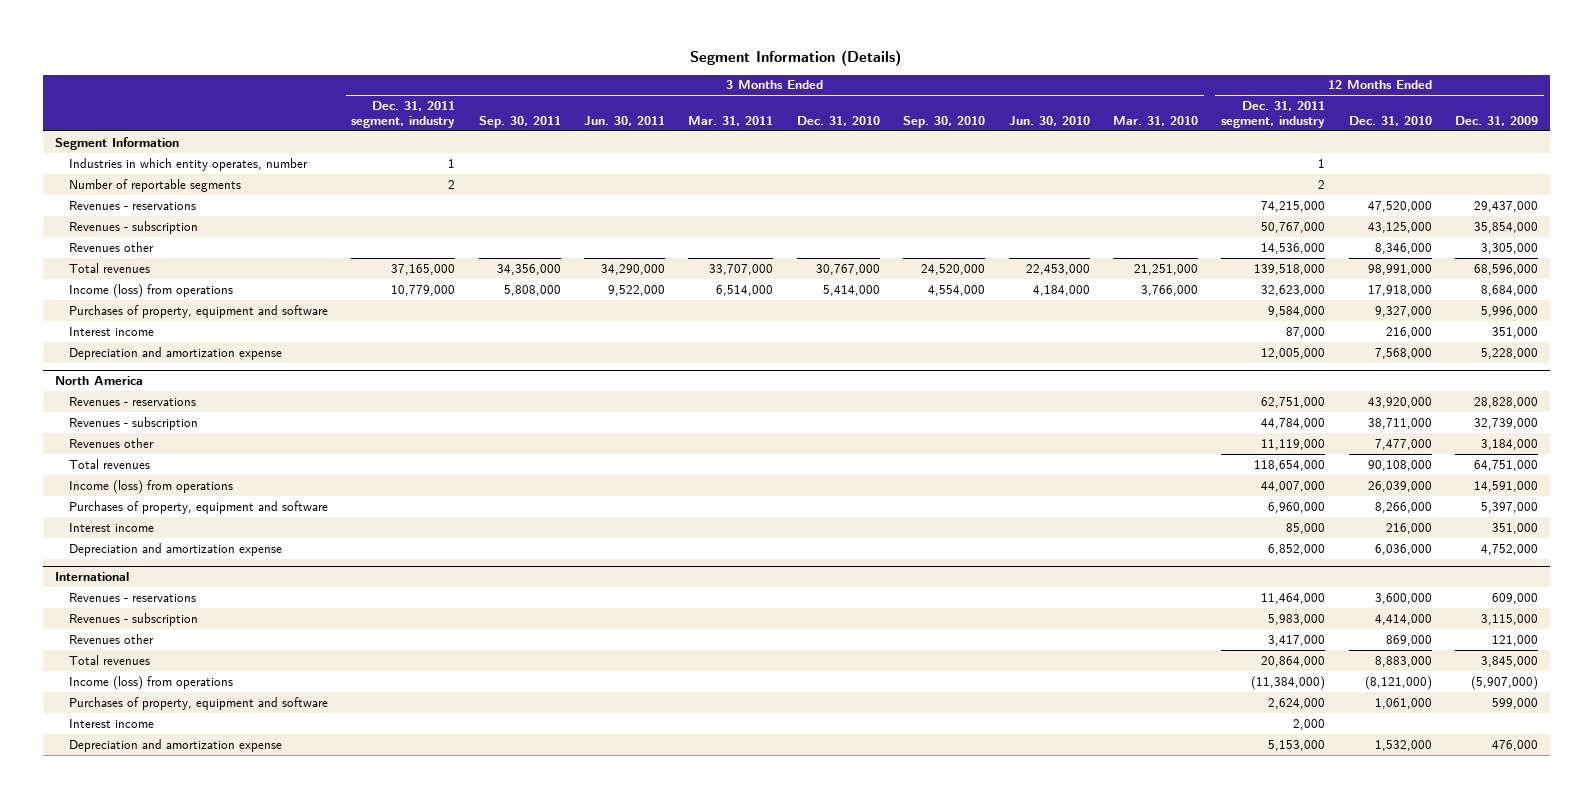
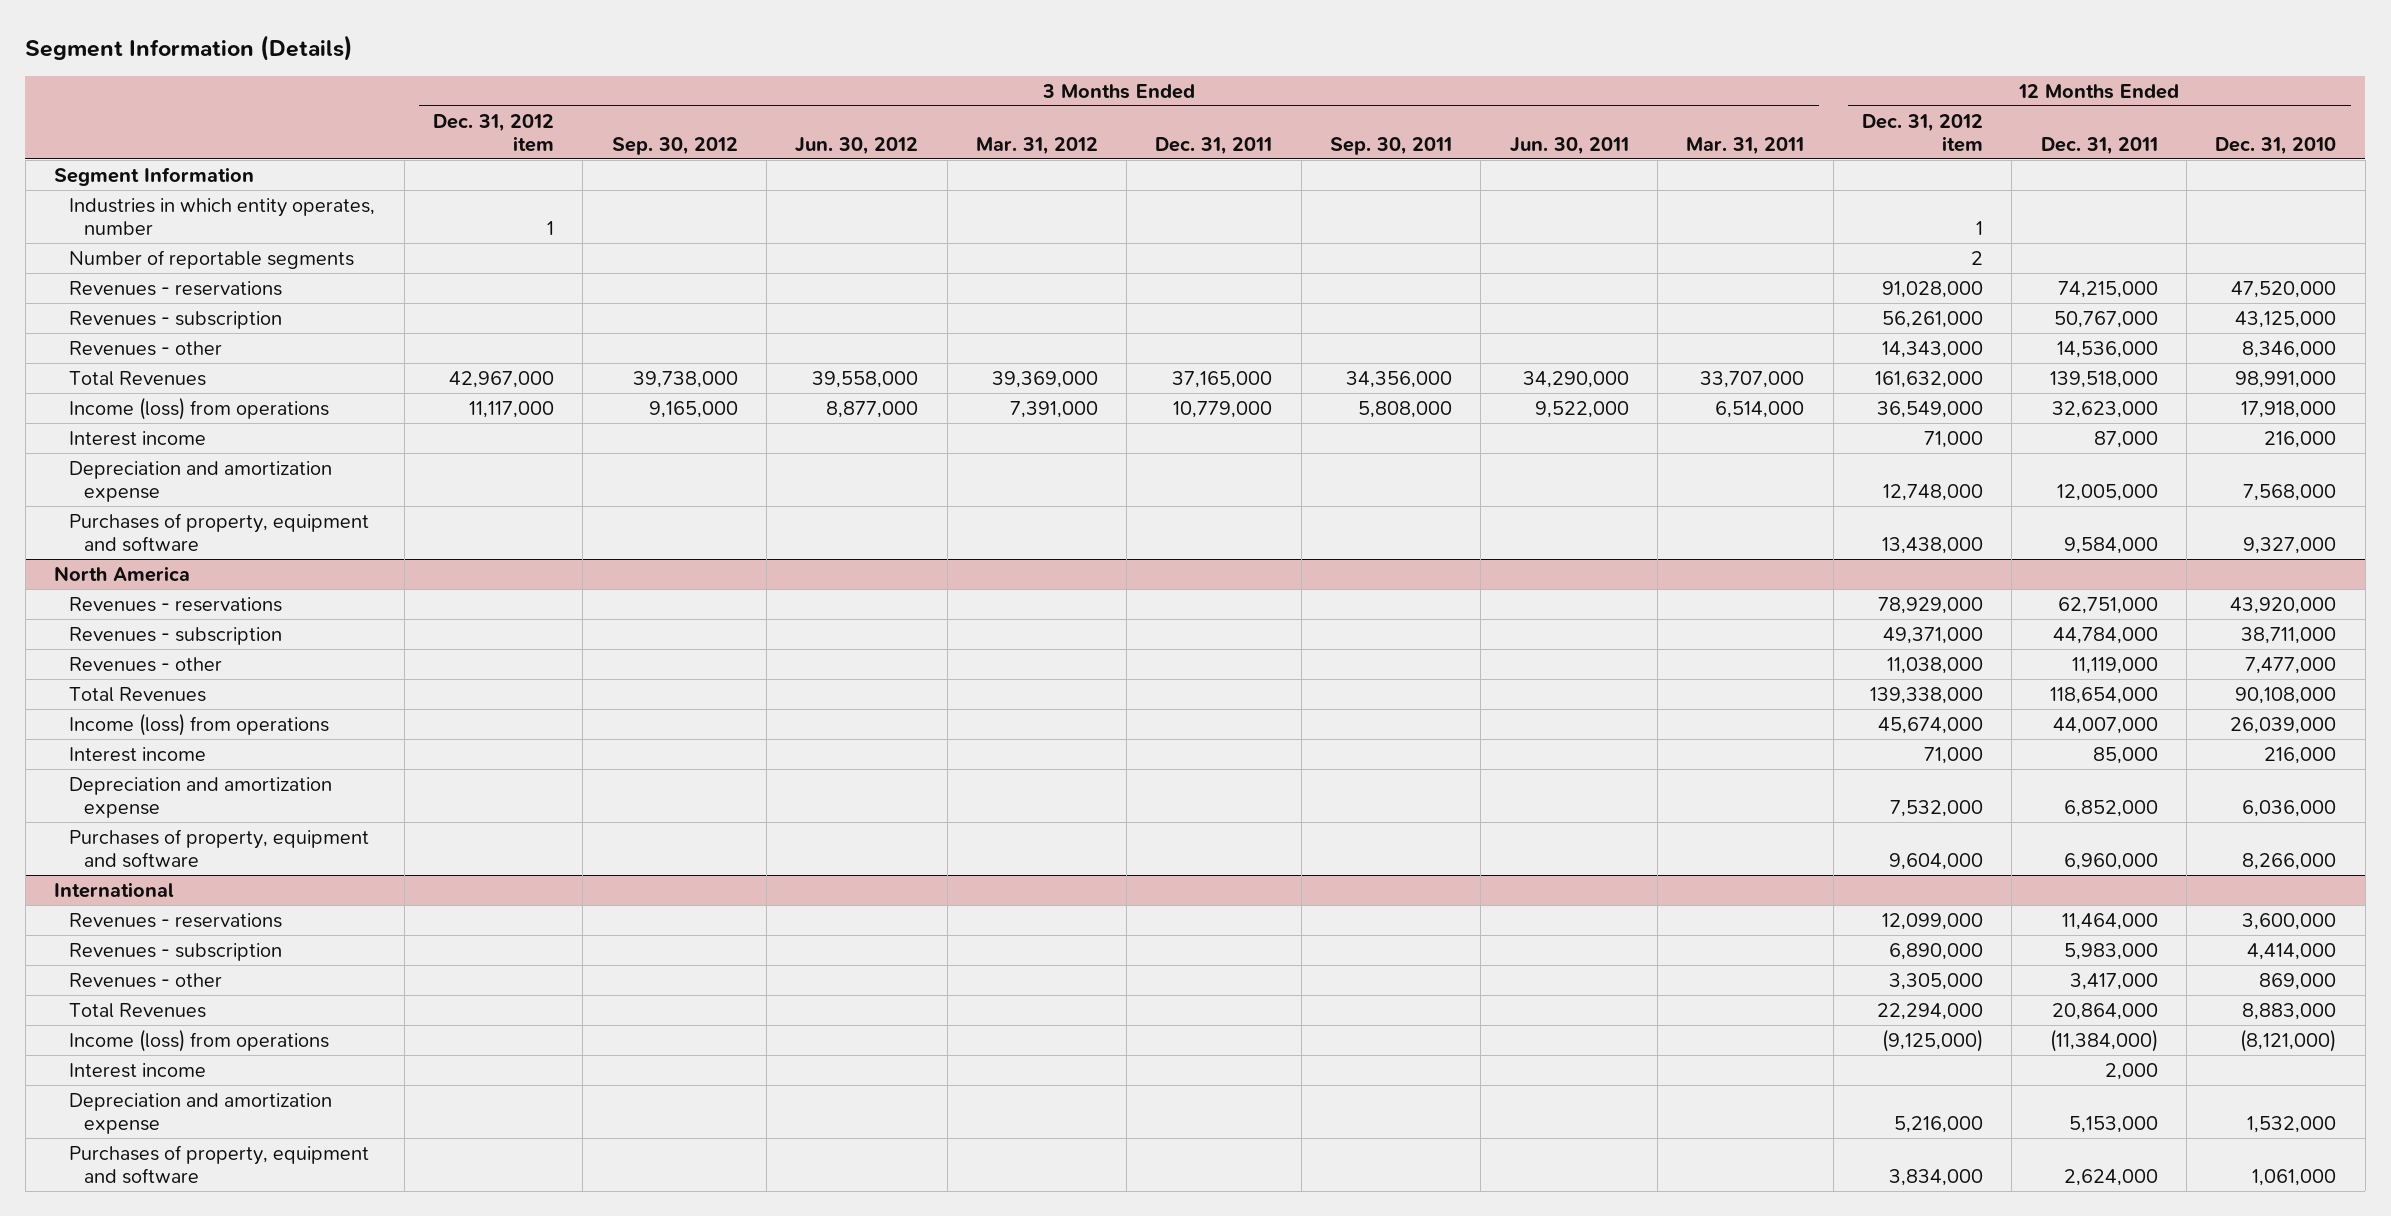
- | 3 Months Ended Dec. 31, 2011 segment, industry | 3 Months Ended Sep. 30, 2011 | 3 Months Ended Jun. 30, 2011 | 3 Months Ended Mar. 31, 2011 | 3 Months Ended Dec. 31, 2010 | 3 Months Ended Sep. 30, 2010 | 3 Months Ended Jun. 30, 2010 | 3 Months Ended Mar. 31, 2010 | 12 Months Ended Dec. 31, 2011 segment, industry | 12 Months Ended Dec. 31, 2010 | 12 Months Ended Dec. 31, 2009
+ | 3 Months Ended Dec. 31, 2012 item | 3 Months Ended Sep. 30, 2012 | 3 Months Ended Jun. 30, 2012 | 3 Months Ended Mar. 31, 2012 | 3 Months Ended Dec. 31, 2011 | 3 Months Ended Sep. 30, 2011 | 3 Months Ended Jun. 30, 2011 | 3 Months Ended Mar. 31, 2011 | 12 Months Ended Dec. 31, 2012 item | 12 Months Ended Dec. 31, 2011 | 12 Months Ended Dec. 31, 2010
- Revenues other | | | | | | | | | 14,536,000 | 8,346,000 | 3,305,000
- Total revenues | 37,165,000 | 34,356,000 | 34,290,000 | 33,707,000 | 30,767,000 | 24,520,000 | 22,453,000 | 21,251,000 | 139,518,000 | 98,991,000 | 68,596,000
+ Revenues - other | | | | | | | | | 14,343,000 | 14,536,000 | 8,346,000
+ Total Revenues | 42,967,000 | 39,738,000 | 39,558,000 | 39,369,000 | 37,165,000 | 34,356,000 | 34,290,000 | 33,707,000 | 161,632,000 | 139,518,000 | 98,991,000
moved down: Purchases of property, equipment and software | | | | | | | | | 13,438,000 | 9,584,000 | 9,327,000
@ North America
- Revenues other | | | | | | | | | 11,119,000 | 7,477,000 | 3,184,000
- Total revenues | | | | | | | | | 118,654,000 | 90,108,000 | 64,751,000
+ Revenues - other | | | | | | | | | 11,038,000 | 11,119,000 | 7,477,000
+ Total Revenues | | | | | | | | | 139,338,000 | 118,654,000 | 90,108,000
moved down: Purchases of property, equipment and software | | | | | | | | | 9,604,000 | 6,960,000 | 8,266,000
@ International
- Revenues other | | | | | | | | | 3,417,000 | 869,000 | 121,000
- Total revenues | | | | | | | | | 20,864,000 | 8,883,000 | 3,845,000
+ Revenues - other | | | | | | | | | 3,305,000 | 3,417,000 | 869,000
+ Total Revenues | | | | | | | | | 22,294,000 | 20,864,000 | 8,883,000
moved down: Purchases of property, equipment and software | | | | | | | | | 3,834,000 | 2,624,000 | 1,061,000

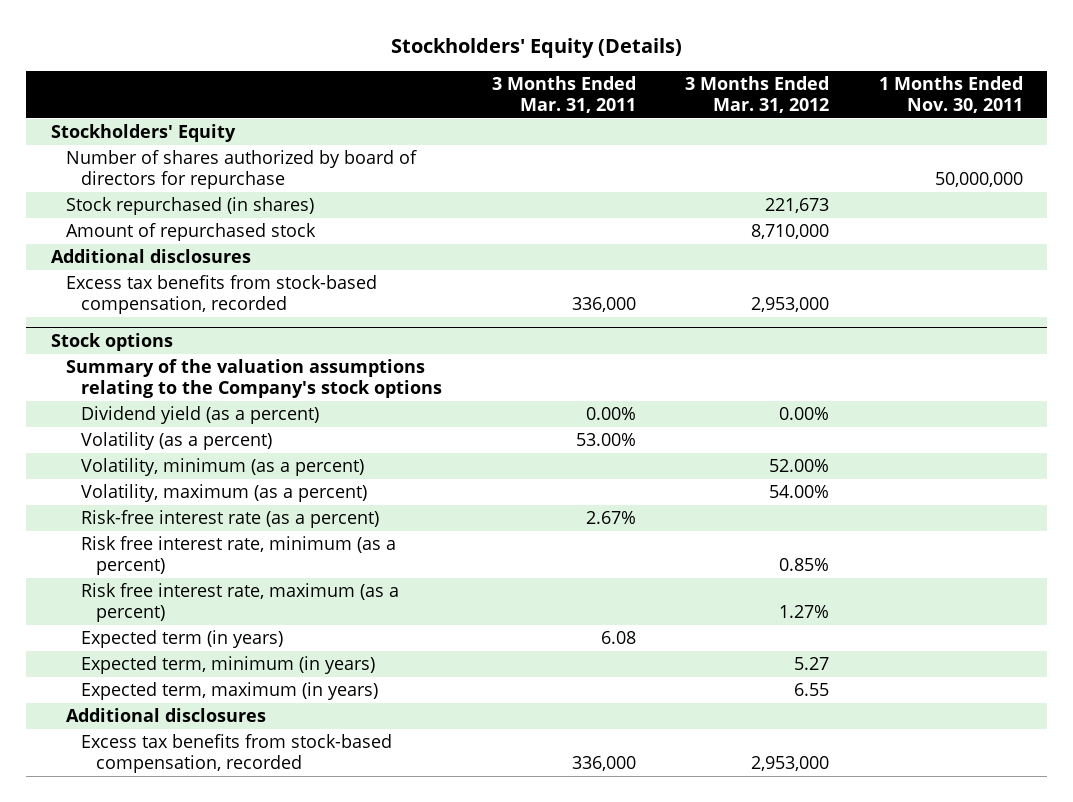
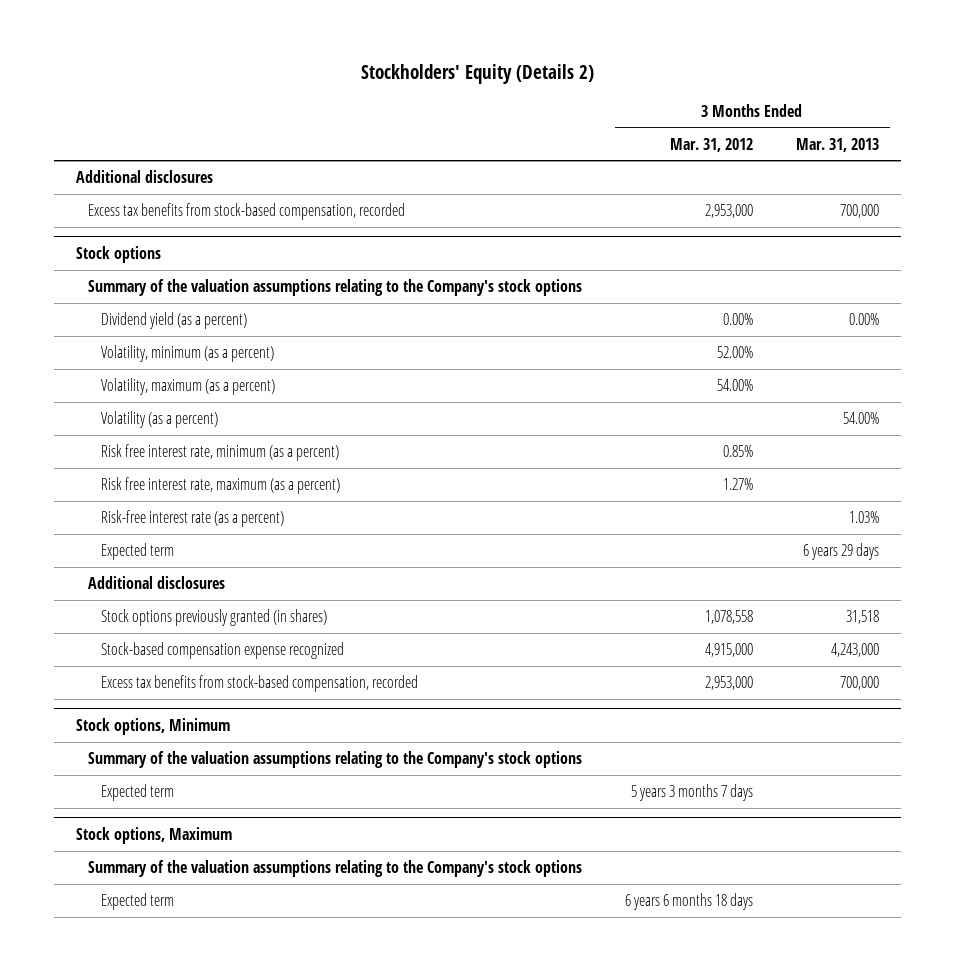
- Stockholders' Equity (Details)
+ Stockholders' Equity (Details 2)
- | 3 Months Ended Mar. 31, 2011 | 3 Months Ended Mar. 31, 2012 | 1 Months Ended Nov. 30, 2011
+ | 3 Months Ended Mar. 31, 2012 | 3 Months Ended Mar. 31, 2013
- Stockholders' Equity
- Number of shares authorized by board of directors for repurchase | | | 50,000,000
- Stock repurchased (in shares) | | 221,673 |
- Amount of repurchased stock | | 8,710,000 |
@ Stock options
moved down: Volatility (as a percent) | | 54.00%
- Expected term (in years) | 6.08 | |
- Expected term, minimum (in years) | | 5.27 |
- Expected term, maximum (in years) | | 6.55 |
moved down: Risk-free interest rate (as a percent) | | 1.03%
+ Expected term | | 6 years 29 days
+ Stock options previously granted (in shares) | 1,078,558 | 31,518
+ Stock-based compensation expense recognized | 4,915,000 | 4,243,000
+ Stock options, Minimum
+ Summary of the valuation assumptions relating to the Company's stock options
+ Expected term | 5 years 3 months 7 days |
+ Stock options, Maximum
+ Summary of the valuation assumptions relating to the Company's stock options
+ Expected term | 6 years 6 months 18 days |

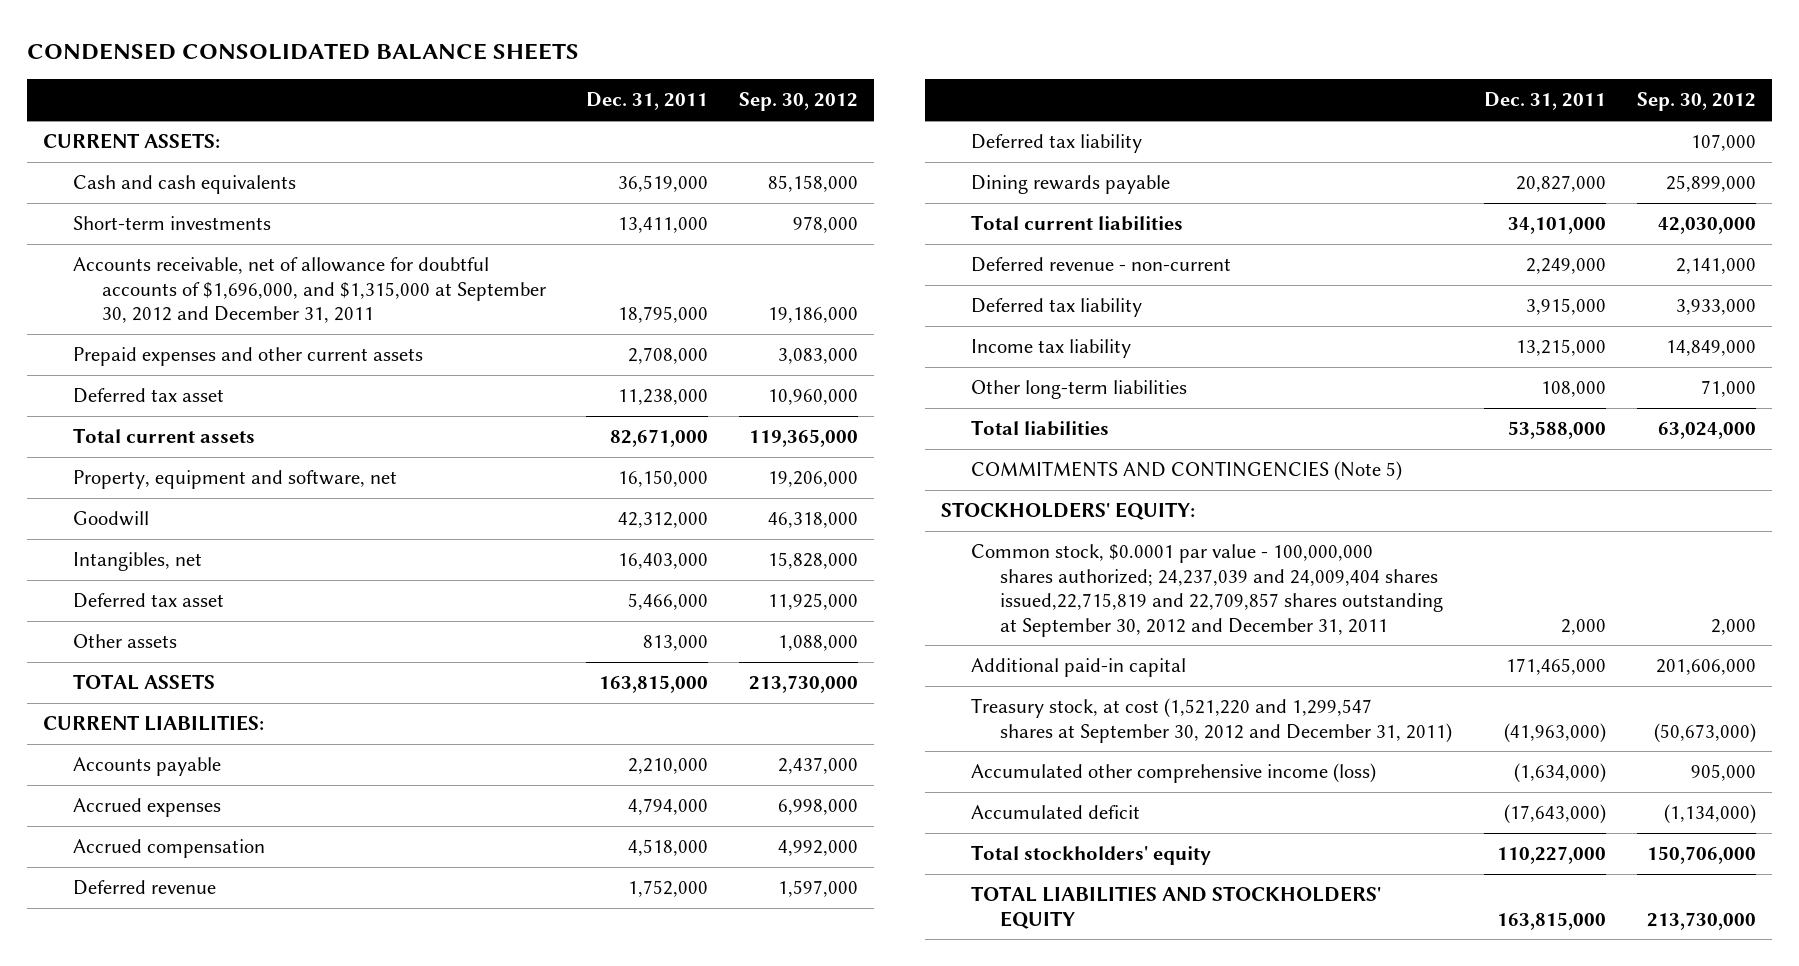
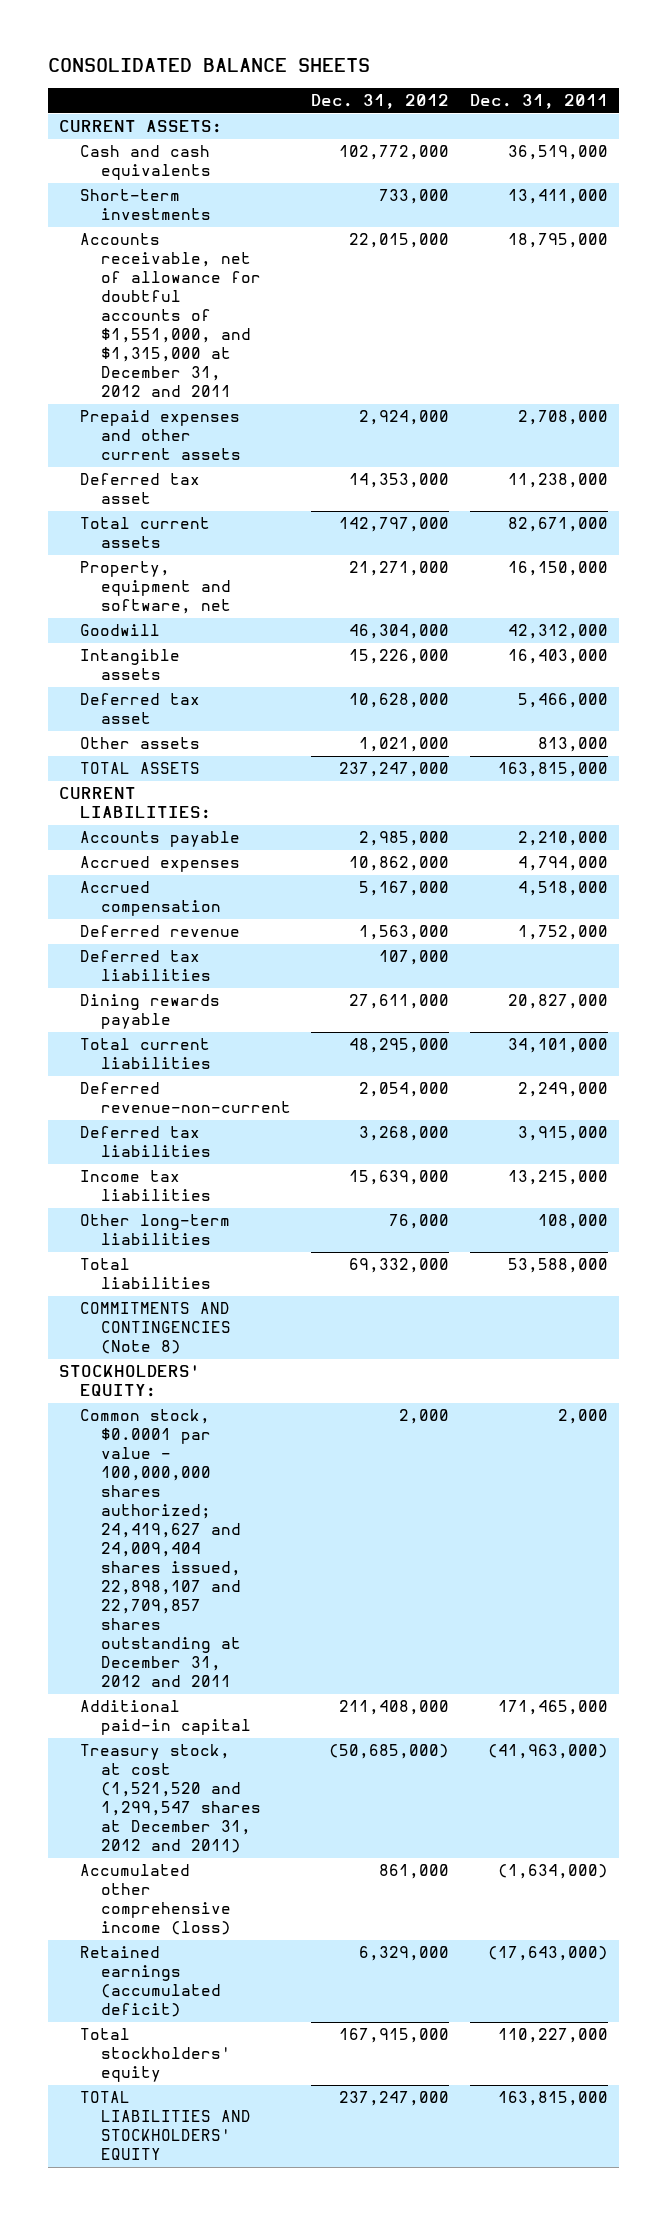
- CONDENSED CONSOLIDATED BALANCE SHEETS
+ CONSOLIDATED BALANCE SHEETS
- | Dec. 31, 2011 | Sep. 30, 2012
+ | Dec. 31, 2012 | Dec. 31, 2011
- Accounts receivable, net of allowance for doubtful accounts of $1,696,000, and $1,315,000 at September 30, 2012 and December 31, 2011 | 18,795,000 | 19,186,000
+ Accounts receivable, net of allowance for doubtful accounts of $1,551,000, and $1,315,000 at December 31, 2012 and 2011 | 22,015,000 | 18,795,000
- Intangibles, net | 16,403,000 | 15,828,000
+ Intangible assets | 15,226,000 | 16,403,000
- Deferred tax liability | | 107,000
+ Deferred tax liabilities | 107,000 |
- Deferred revenue - non-current | 2,249,000 | 2,141,000
- Deferred tax liability | 3,915,000 | 3,933,000
- Income tax liability | 13,215,000 | 14,849,000
+ Deferred revenue-non-current | 2,054,000 | 2,249,000
+ Deferred tax liabilities | 3,268,000 | 3,915,000
+ Income tax liabilities | 15,639,000 | 13,215,000
- COMMITMENTS AND CONTINGENCIES (Note 5)
+ COMMITMENTS AND CONTINGENCIES (Note 8)
- Common stock, $0.0001 par value - 100,000,000 shares authorized; 24,237,039 and 24,009,404 shares issued,22,715,819 and 22,709,857 shares outstanding at September 30, 2012 and December 31, 2011 | 2,000 | 2,000
+ Common stock, $0.0001 par value - 100,000,000 shares authorized; 24,419,627 and 24,009,404 shares issued, 22,898,107 and 22,709,857 shares outstanding at December 31, 2012 and 2011 | 2,000 | 2,000
- Treasury stock, at cost (1,521,220 and 1,299,547 shares at September 30, 2012 and December 31, 2011) | (41,963,000) | (50,673,000)
+ Treasury stock, at cost (1,521,520 and 1,299,547 shares at December 31, 2012 and 2011) | (50,685,000) | (41,963,000)
- Accumulated deficit | (17,643,000) | (1,134,000)
+ Retained earnings (accumulated deficit) | 6,329,000 | (17,643,000)

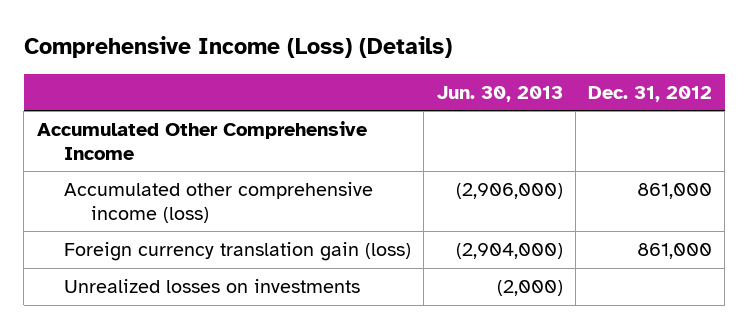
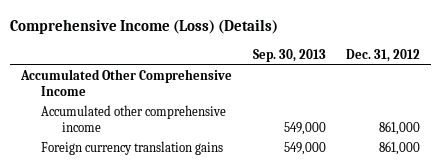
- | Jun. 30, 2013 | Dec. 31, 2012
+ | Sep. 30, 2013 | Dec. 31, 2012
- Accumulated other comprehensive income (loss) | (2,906,000) | 861,000
- Foreign currency translation gain (loss) | (2,904,000) | 861,000
- Unrealized losses on investments | (2,000) |
+ Accumulated other comprehensive income | 549,000 | 861,000
+ Foreign currency translation gains | 549,000 | 861,000

